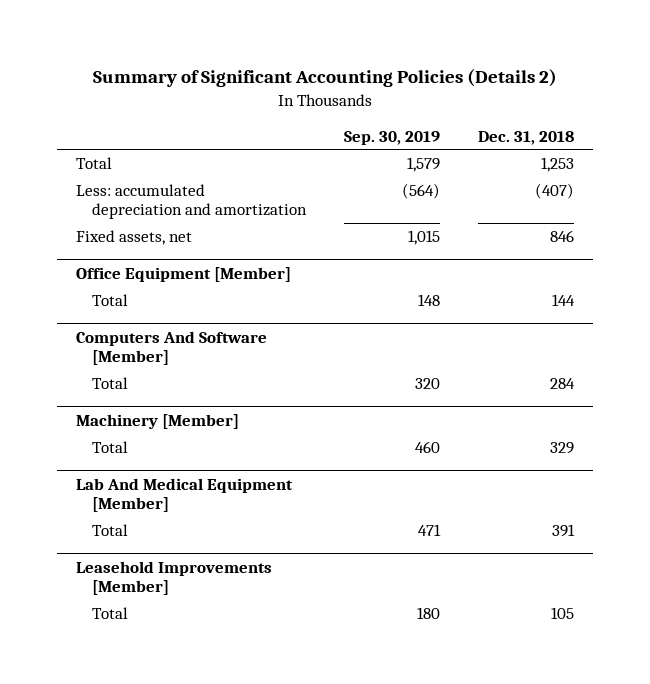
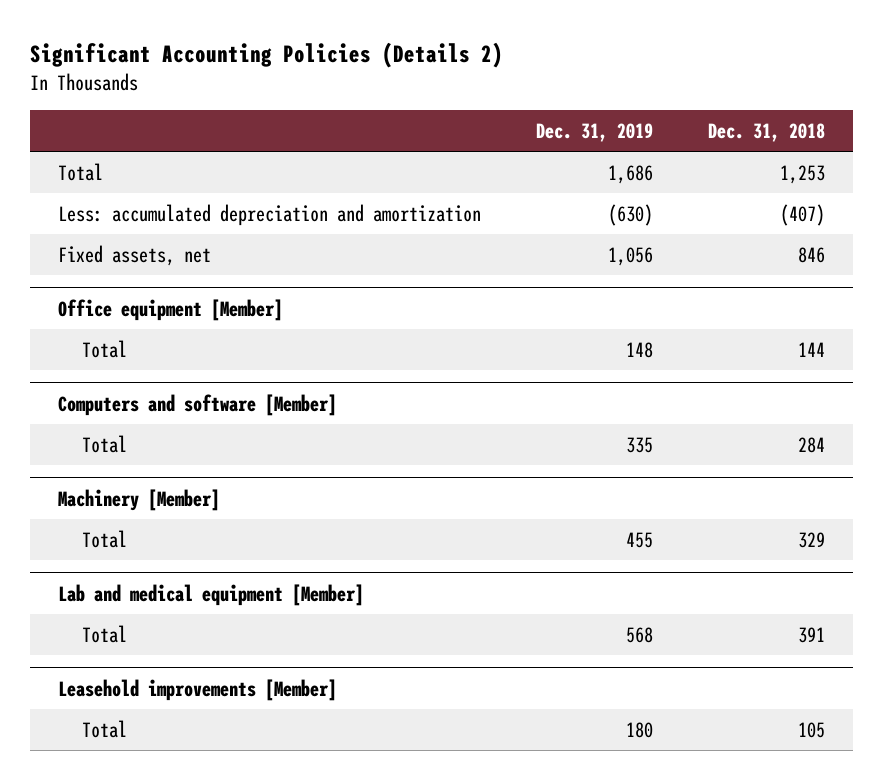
- Summary of Significant Accounting Policies (Details 2)
+ Significant Accounting Policies (Details 2)
- | Sep. 30, 2019 | Dec. 31, 2018
+ | Dec. 31, 2019 | Dec. 31, 2018
- Office Equipment [Member]
+ Office equipment [Member]
- Computers And Software [Member]
+ Computers and software [Member]
- Lab And Medical Equipment [Member]
+ Lab and medical equipment [Member]
- Leasehold Improvements [Member]
+ Leasehold improvements [Member]

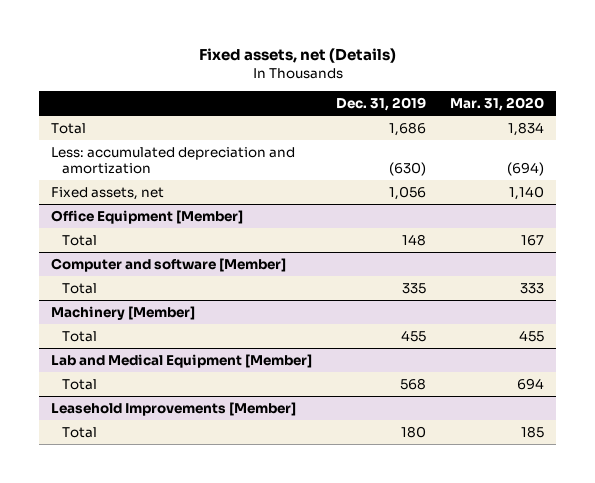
- Significant Accounting Policies (Details 2)
+ Fixed assets, net (Details)
- | Dec. 31, 2019 | Dec. 31, 2018
+ | Dec. 31, 2019 | Mar. 31, 2020
- Office equipment [Member]
+ Office Equipment [Member]
- Computers and software [Member]
+ Computer and software [Member]
- Lab and medical equipment [Member]
+ Lab and Medical Equipment [Member]
- Leasehold improvements [Member]
+ Leasehold Improvements [Member]

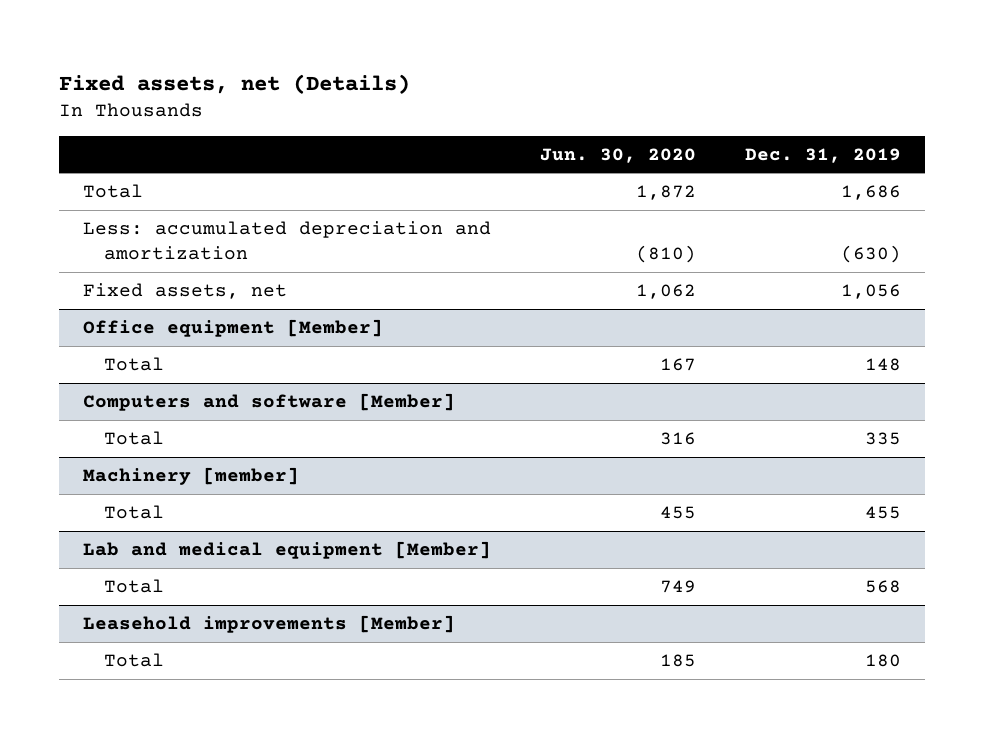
- | Dec. 31, 2019 | Mar. 31, 2020
+ | Jun. 30, 2020 | Dec. 31, 2019
- Office Equipment [Member]
+ Office equipment [Member]
- Computer and software [Member]
+ Computers and software [Member]
- Machinery [Member]
+ Machinery [member]
- Lab and Medical Equipment [Member]
+ Lab and medical equipment [Member]
- Leasehold Improvements [Member]
+ Leasehold improvements [Member]

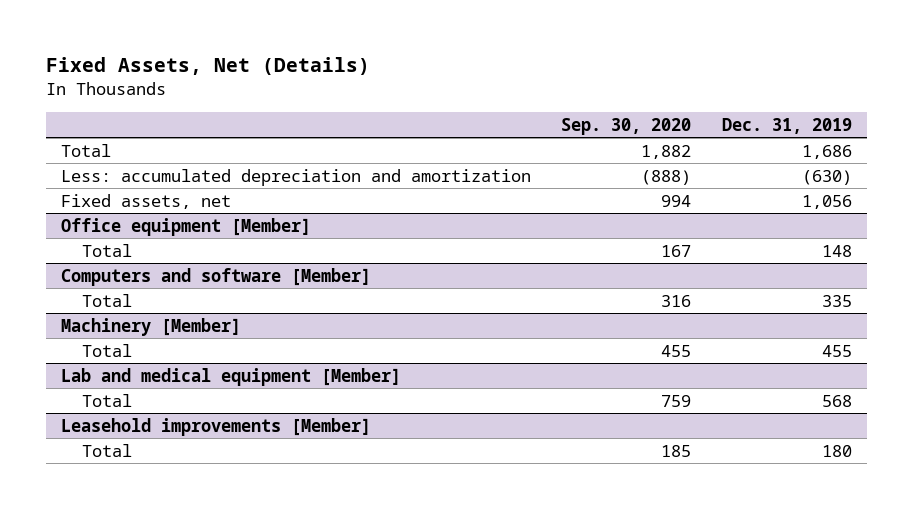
- Fixed assets, net (Details)
+ Fixed Assets, Net (Details)
- | Jun. 30, 2020 | Dec. 31, 2019
+ | Sep. 30, 2020 | Dec. 31, 2019
- Machinery [member]
+ Machinery [Member]

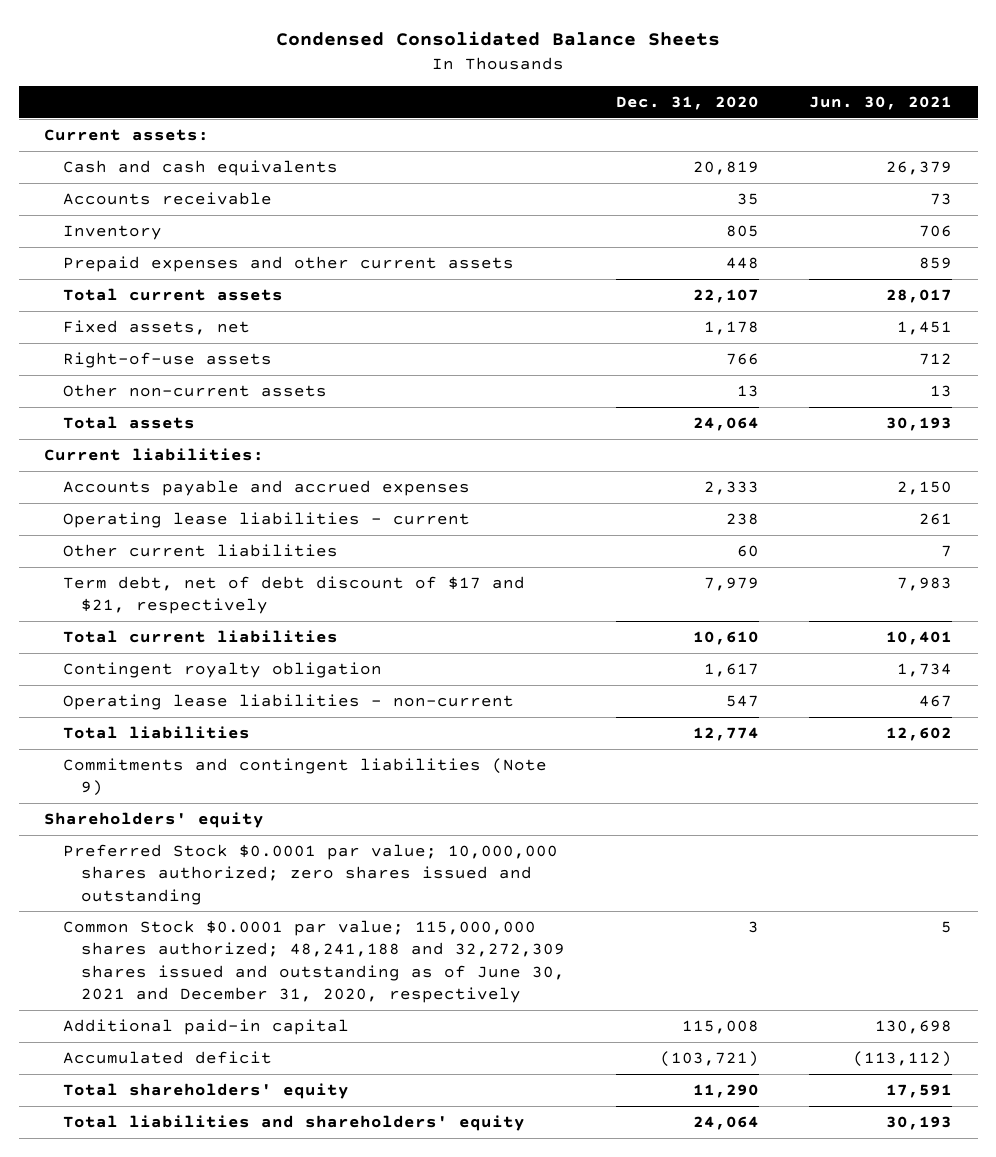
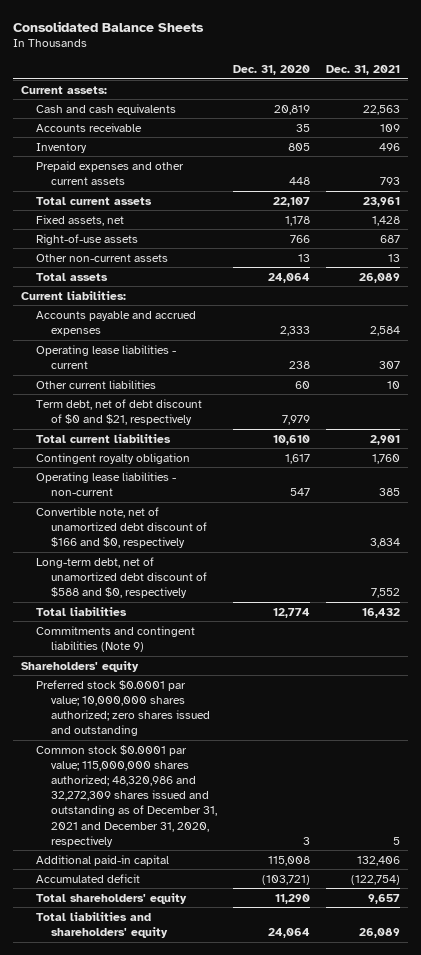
- Condensed Consolidated Balance Sheets
+ Consolidated Balance Sheets
- | Dec. 31, 2020 | Jun. 30, 2021
+ | Dec. 31, 2020 | Dec. 31, 2021
- Term debt, net of debt discount of $17 and $21, respectively | 7,979 | 7,983
+ Term debt, net of debt discount of $0 and $21, respectively | 7,979 |
+ Convertible note, net of unamortized debt discount of $166 and $0, respectively | | 3,834
+ Long-term debt, net of unamortized debt discount of $588 and $0, respectively | | 7,552
- Preferred Stock $0.0001 par value; 10,000,000 shares authorized; zero shares issued and outstanding
- Common Stock $0.0001 par value; 115,000,000 shares authorized; 48,241,188 and 32,272,309 shares issued and outstanding as of June 30, 2021 and December 31, 2020, respectively | 3 | 5
+ Preferred stock $0.0001 par value; 10,000,000 shares authorized; zero shares issued and outstanding
+ Common stock $0.0001 par value; 115,000,000 shares authorized; 48,320,986 and 32,272,309 shares issued and outstanding as of December 31, 2021 and December 31, 2020, respectively | 3 | 5

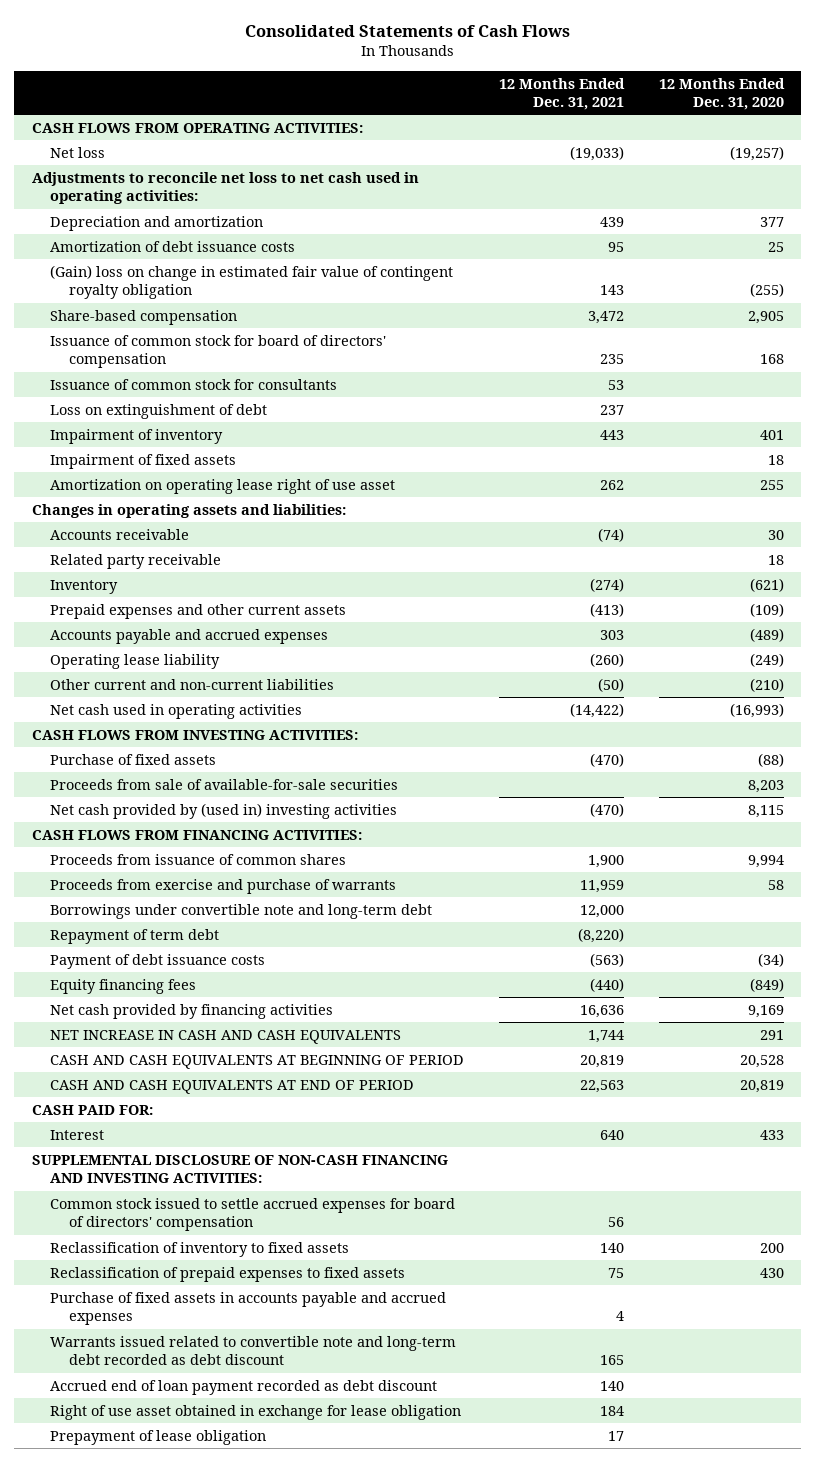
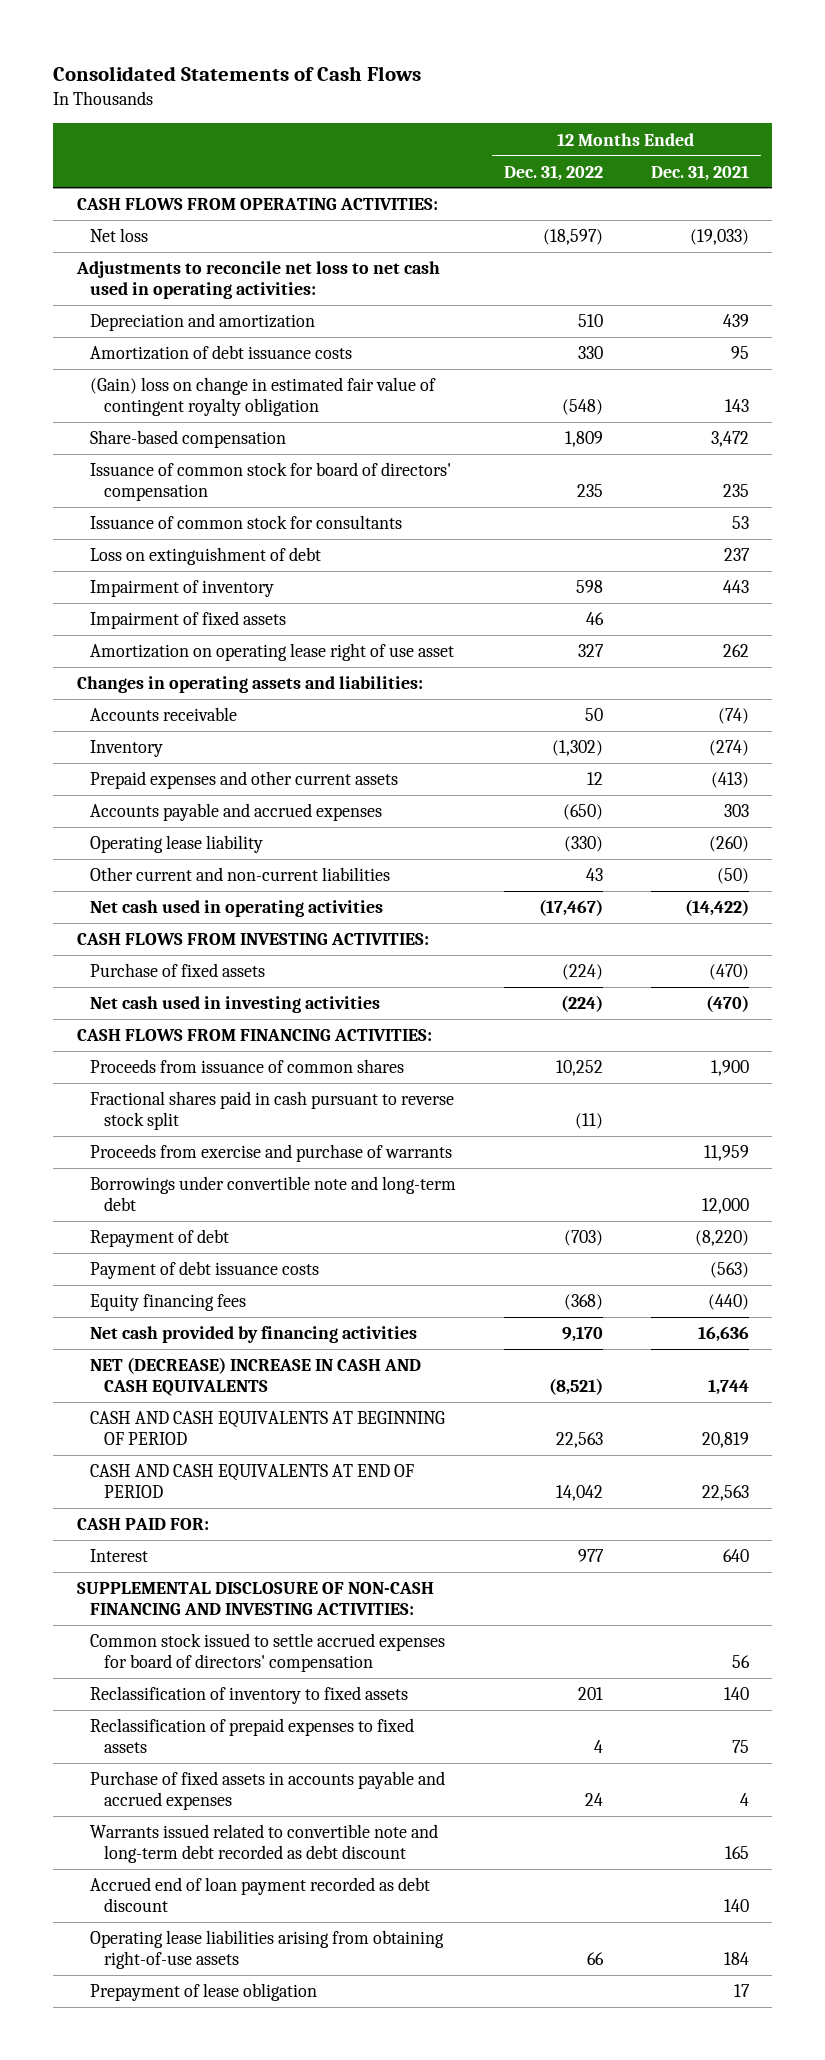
- | 12 Months Ended Dec. 31, 2021 | 12 Months Ended Dec. 31, 2020
+ | 12 Months Ended Dec. 31, 2022 | 12 Months Ended Dec. 31, 2021
- Related party receivable | | 18
- Proceeds from sale of available-for-sale securities | | 8,203
- Net cash provided by (used in) investing activities | (470) | 8,115
+ Net cash used in investing activities | (224) | (470)
+ Fractional shares paid in cash pursuant to reverse stock split | (11) |
- Repayment of term debt | (8,220) |
+ Repayment of debt | (703) | (8,220)
- NET INCREASE IN CASH AND CASH EQUIVALENTS | 1,744 | 291
+ NET (DECREASE) INCREASE IN CASH AND CASH EQUIVALENTS | (8,521) | 1,744
- Right of use asset obtained in exchange for lease obligation | 184 |
+ Operating lease liabilities arising from obtaining right-of-use assets | 66 | 184

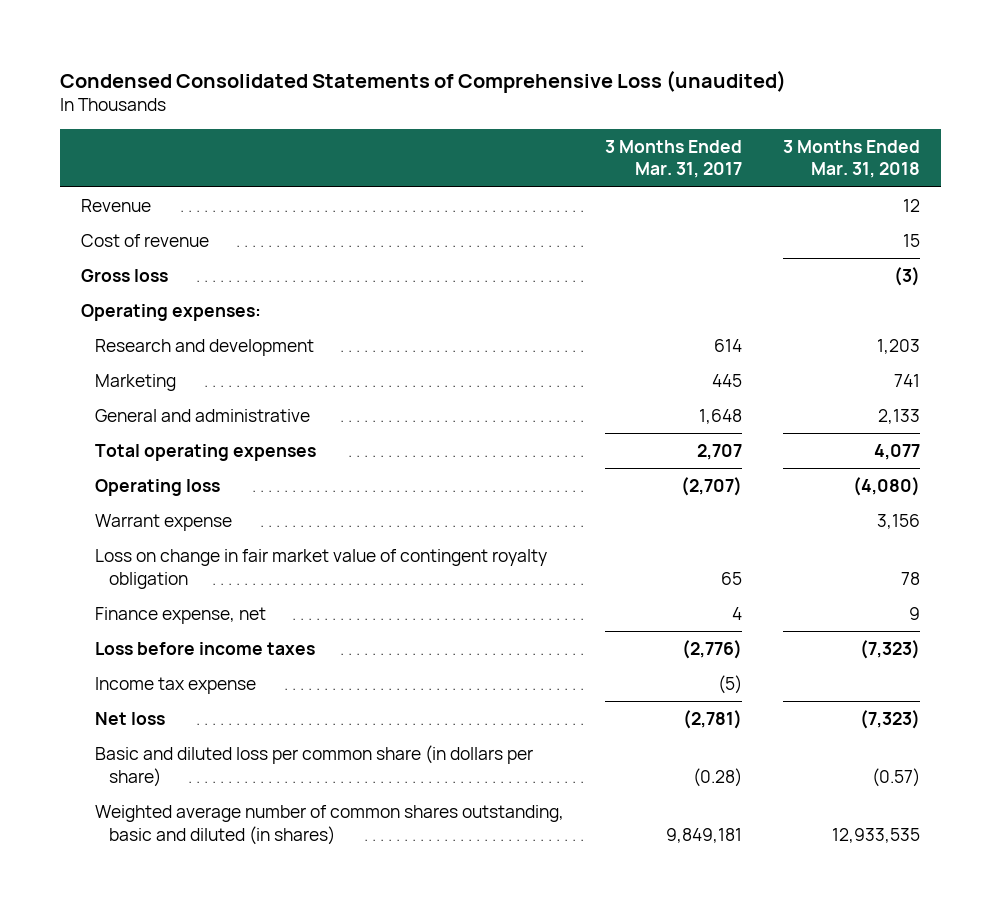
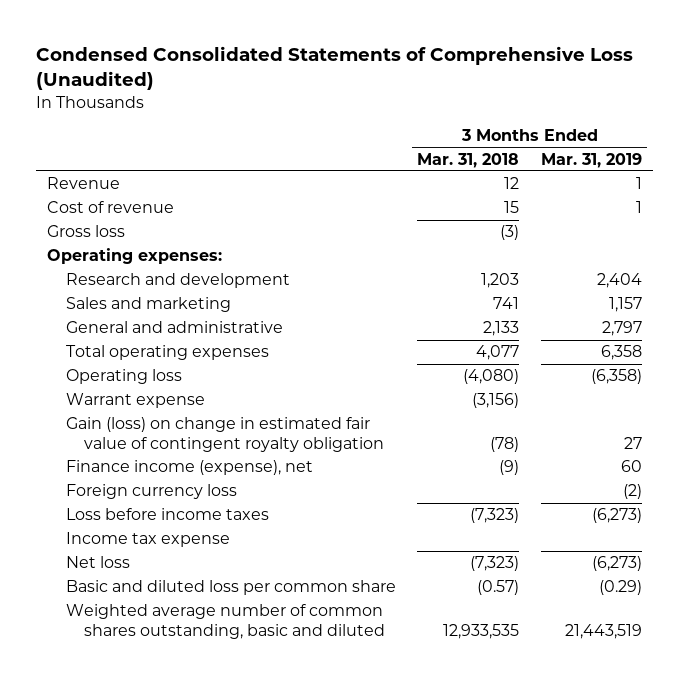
- Condensed Consolidated Statements of Comprehensive Loss (unaudited)
+ Condensed Consolidated Statements of Comprehensive Loss (Unaudited)
- | 3 Months Ended Mar. 31, 2017 | 3 Months Ended Mar. 31, 2018
+ | 3 Months Ended Mar. 31, 2018 | 3 Months Ended Mar. 31, 2019
- Marketing | 445 | 741
+ Sales and marketing | 741 | 1,157
- Warrant expense | | 3,156
- Loss on change in fair market value of contingent royalty obligation | 65 | 78
- Finance expense, net | 4 | 9
+ Warrant expense | (3,156) |
+ Gain (loss) on change in estimated fair value of contingent royalty obligation | (78) | 27
+ Finance income (expense), net | (9) | 60
+ Foreign currency loss | | (2)
- Basic and diluted loss per common share (in dollars per share) | (0.28) | (0.57)
- Weighted average number of common shares outstanding, basic and diluted (in shares) | 9,849,181 | 12,933,535
+ Basic and diluted loss per common share | (0.57) | (0.29)
+ Weighted average number of common shares outstanding, basic and diluted | 12,933,535 | 21,443,519

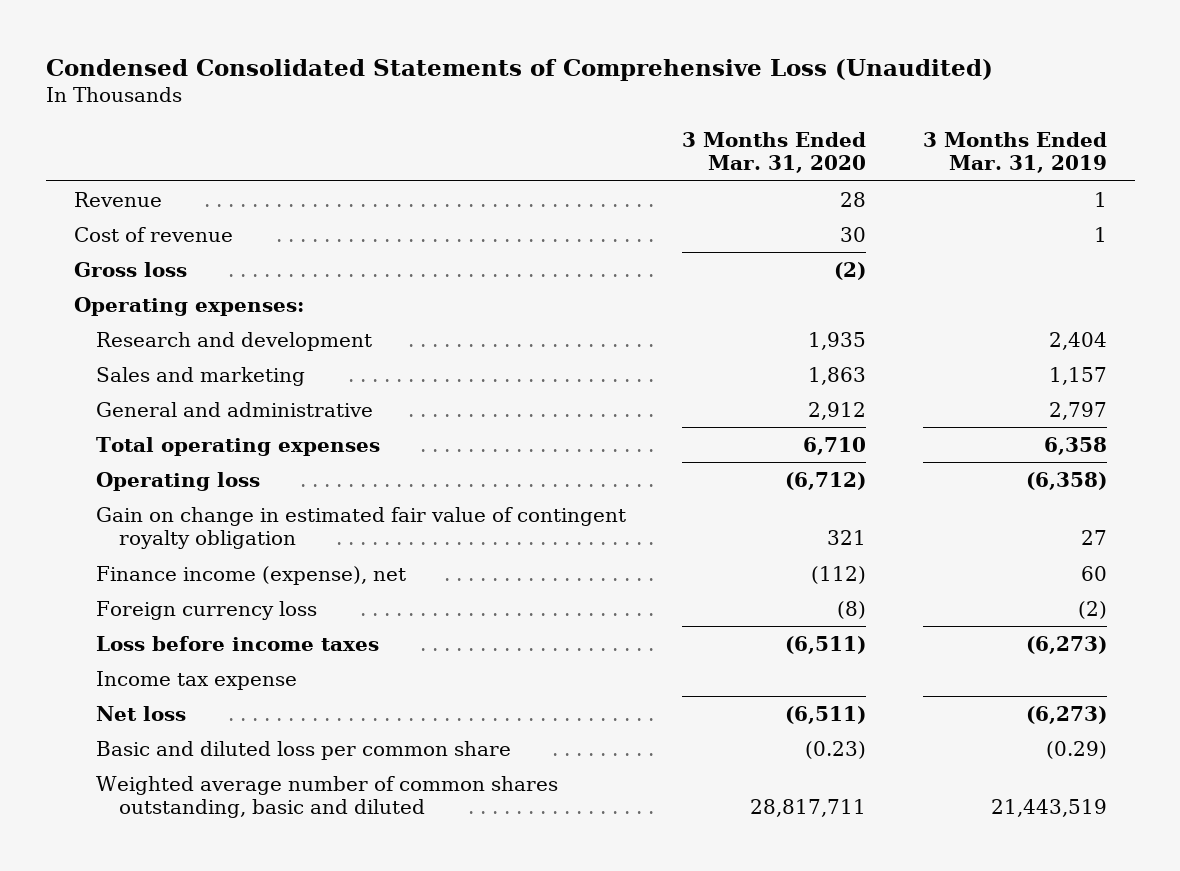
- | 3 Months Ended Mar. 31, 2018 | 3 Months Ended Mar. 31, 2019
+ | 3 Months Ended Mar. 31, 2020 | 3 Months Ended Mar. 31, 2019
- Warrant expense | (3,156) |
- Gain (loss) on change in estimated fair value of contingent royalty obligation | (78) | 27
+ Gain on change in estimated fair value of contingent royalty obligation | 321 | 27

